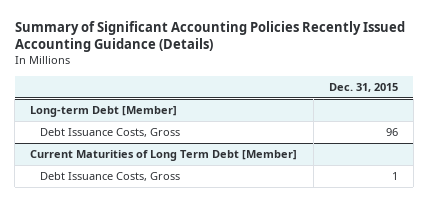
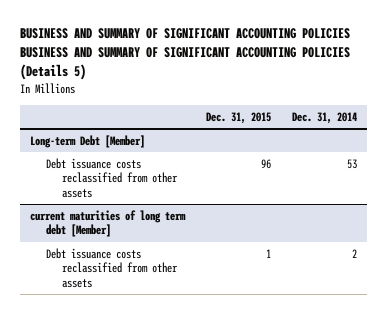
- Summary of Significant Accounting Policies Recently Issued Accounting Guidance (Details)
+ BUSINESS AND SUMMARY OF SIGNIFICANT ACCOUNTING POLICIES BUSINESS AND SUMMARY OF SIGNIFICANT ACCOUNTING POLICIES (Details 5)
- | Dec. 31, 2015
+ | Dec. 31, 2015 | Dec. 31, 2014
@ Long-term Debt [Member]
- Debt Issuance Costs, Gross | 96
- Current Maturities of Long Term Debt [Member]
- Debt Issuance Costs, Gross | 1
@ Long-term Debt [Member]
+ Debt issuance costs reclassified from other assets | 96 | 53
+ current maturities of long term debt [Member]
+ Debt issuance costs reclassified from other assets | 1 | 2

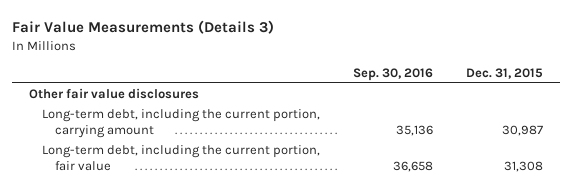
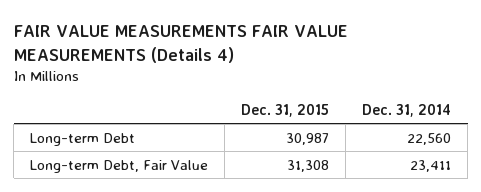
- Fair Value Measurements (Details 3)
+ FAIR VALUE MEASUREMENTS FAIR VALUE MEASUREMENTS (Details 4)
- | Sep. 30, 2016 | Dec. 31, 2015
+ | Dec. 31, 2015 | Dec. 31, 2014
- Other fair value disclosures
- Long-term debt, including the current portion, carrying amount | 35,136 | 30,987
- Long-term debt, including the current portion, fair value | 36,658 | 31,308
+ Long-term Debt | 30,987 | 22,560
+ Long-term Debt, Fair Value | 31,308 | 23,411

